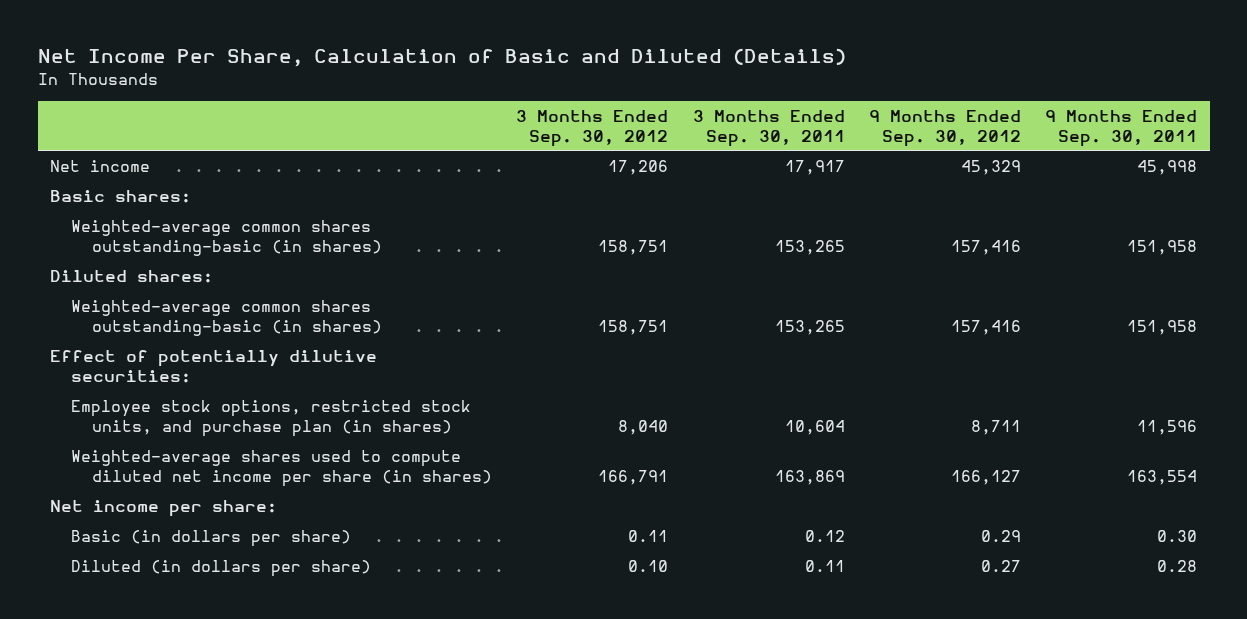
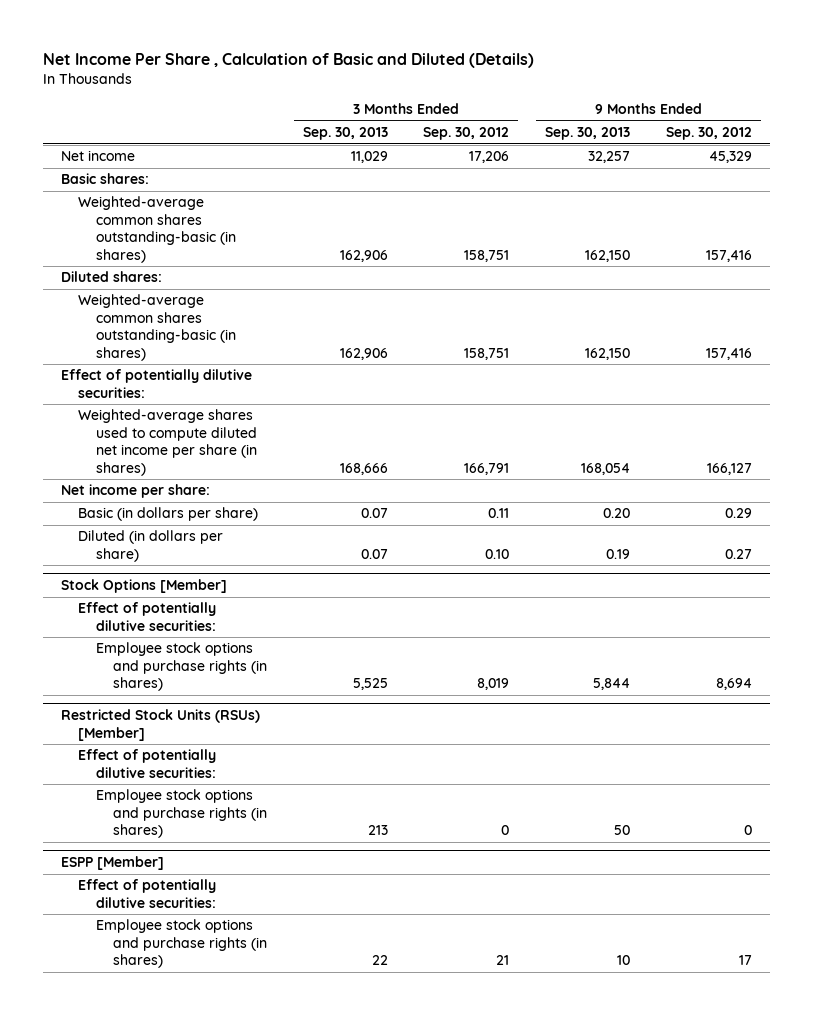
- Net Income Per Share, Calculation of Basic and Diluted (Details)
+ Net Income Per Share , Calculation of Basic and Diluted (Details)
- | 3 Months Ended Sep. 30, 2012 | 3 Months Ended Sep. 30, 2011 | 9 Months Ended Sep. 30, 2012 | 9 Months Ended Sep. 30, 2011
+ | 3 Months Ended Sep. 30, 2013 | 3 Months Ended Sep. 30, 2012 | 9 Months Ended Sep. 30, 2013 | 9 Months Ended Sep. 30, 2012
- Employee stock options, restricted stock units, and purchase plan (in shares) | 8,040 | 10,604 | 8,711 | 11,596
+ Stock Options [Member]
+ Effect of potentially dilutive securities:
+ Employee stock options and purchase rights (in shares) | 5,525 | 8,019 | 5,844 | 8,694
+ Restricted Stock Units (RSUs) [Member]
+ Effect of potentially dilutive securities:
+ Employee stock options and purchase rights (in shares) | 213 | 0 | 50 | 0
+ ESPP [Member]
+ Effect of potentially dilutive securities:
+ Employee stock options and purchase rights (in shares) | 22 | 21 | 10 | 17

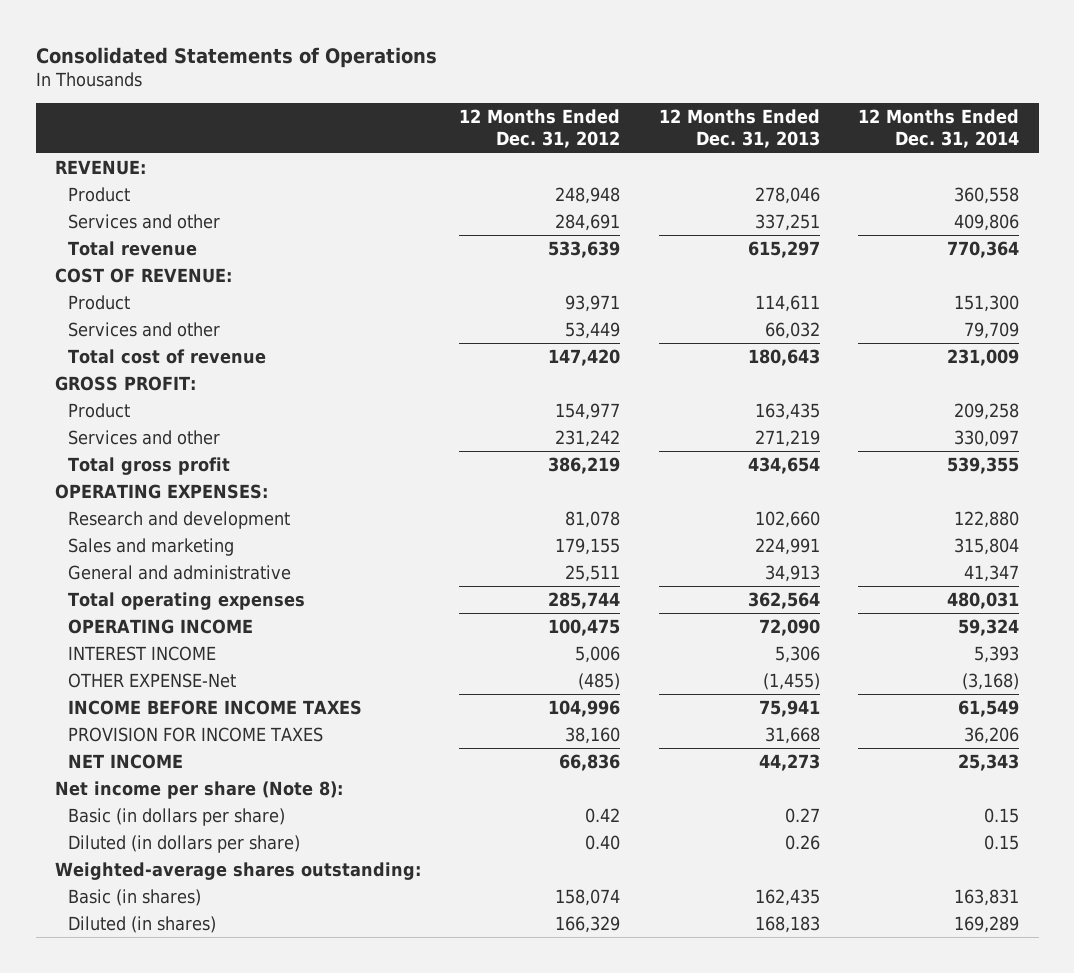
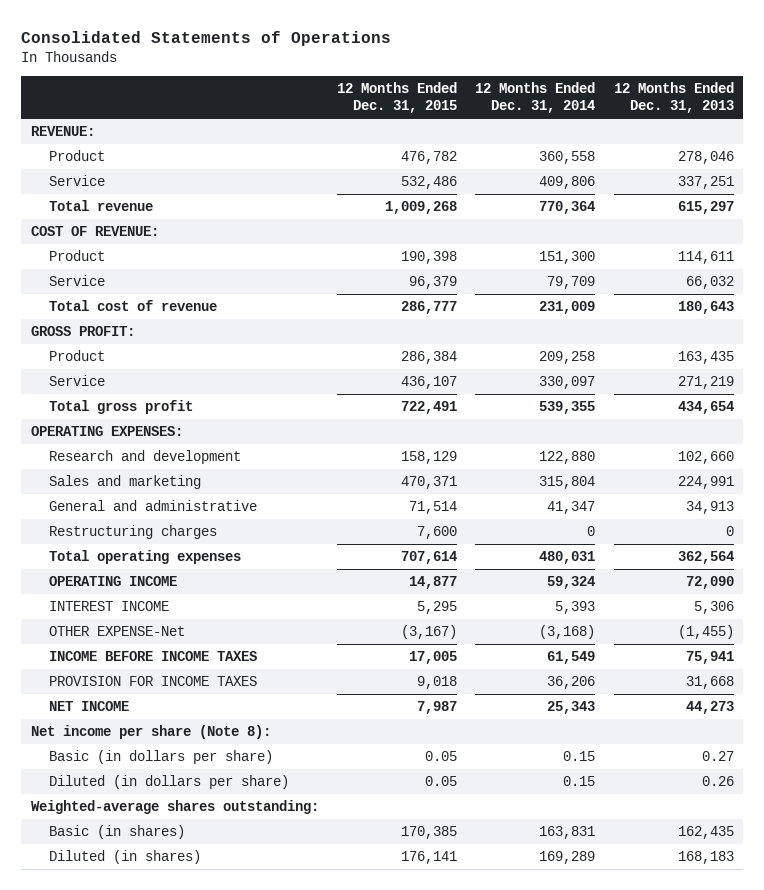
- | 12 Months Ended Dec. 31, 2012 | 12 Months Ended Dec. 31, 2013 | 12 Months Ended Dec. 31, 2014
+ | 12 Months Ended Dec. 31, 2015 | 12 Months Ended Dec. 31, 2014 | 12 Months Ended Dec. 31, 2013
- Services and other | 284,691 | 337,251 | 409,806
+ Service | 532,486 | 409,806 | 337,251
- Services and other | 53,449 | 66,032 | 79,709
+ Service | 96,379 | 79,709 | 66,032
- Services and other | 231,242 | 271,219 | 330,097
+ Service | 436,107 | 330,097 | 271,219
+ Restructuring charges | 7,600 | 0 | 0

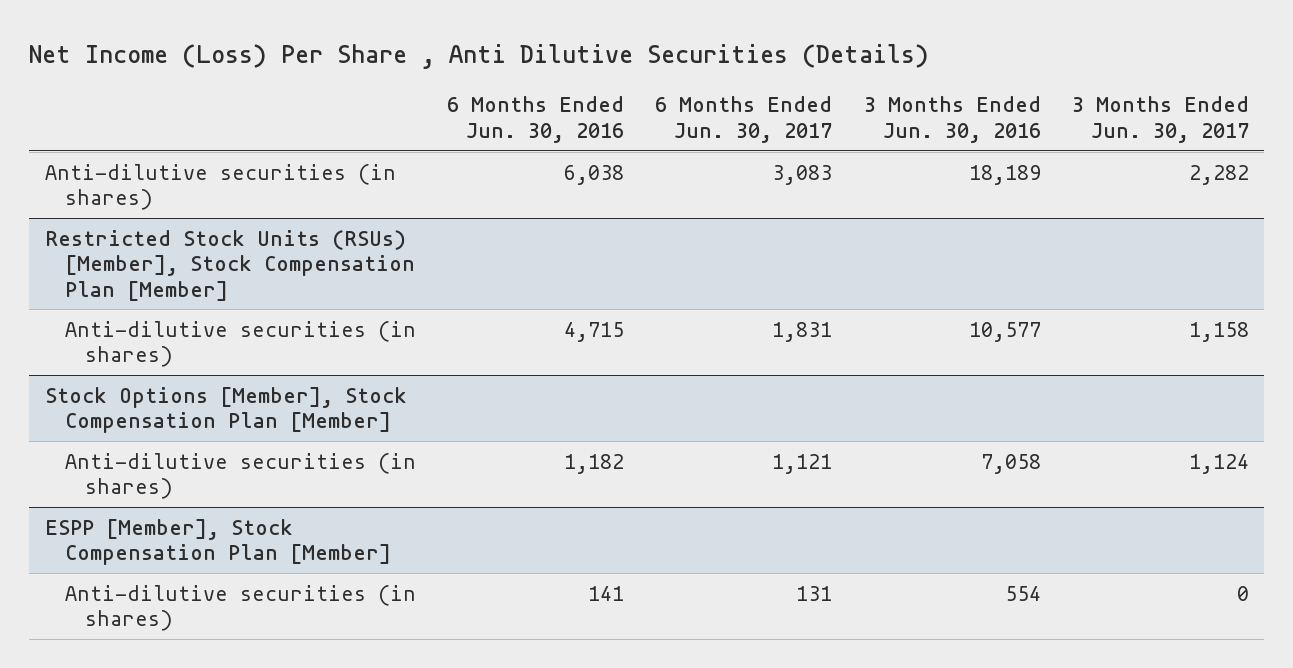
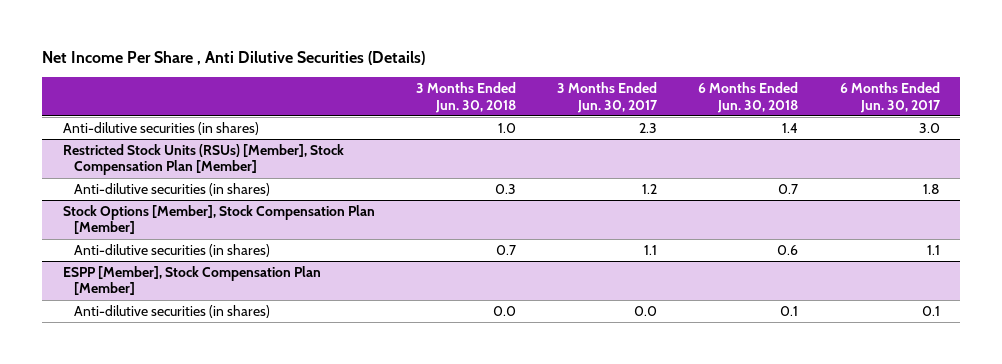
- Net Income (Loss) Per Share , Anti Dilutive Securities (Details)
+ Net Income Per Share , Anti Dilutive Securities (Details)
- | 6 Months Ended Jun. 30, 2016 | 6 Months Ended Jun. 30, 2017 | 3 Months Ended Jun. 30, 2016 | 3 Months Ended Jun. 30, 2017
+ | 3 Months Ended Jun. 30, 2018 | 3 Months Ended Jun. 30, 2017 | 6 Months Ended Jun. 30, 2018 | 6 Months Ended Jun. 30, 2017
- Anti-dilutive securities (in shares) | 6,038 | 3,083 | 18,189 | 2,282
+ Anti-dilutive securities (in shares) | 1.0 | 2.3 | 1.4 | 3.0
@ Restricted Stock Units (RSUs) [Member], Stock Compensation Plan [Member]
- Anti-dilutive securities (in shares) | 4,715 | 1,831 | 10,577 | 1,158
+ Anti-dilutive securities (in shares) | 0.3 | 1.2 | 0.7 | 1.8
@ Stock Options [Member], Stock Compensation Plan [Member]
- Anti-dilutive securities (in shares) | 1,182 | 1,121 | 7,058 | 1,124
+ Anti-dilutive securities (in shares) | 0.7 | 1.1 | 0.6 | 1.1
@ ESPP [Member], Stock Compensation Plan [Member]
- Anti-dilutive securities (in shares) | 141 | 131 | 554 | 0
+ Anti-dilutive securities (in shares) | 0.0 | 0.0 | 0.1 | 0.1

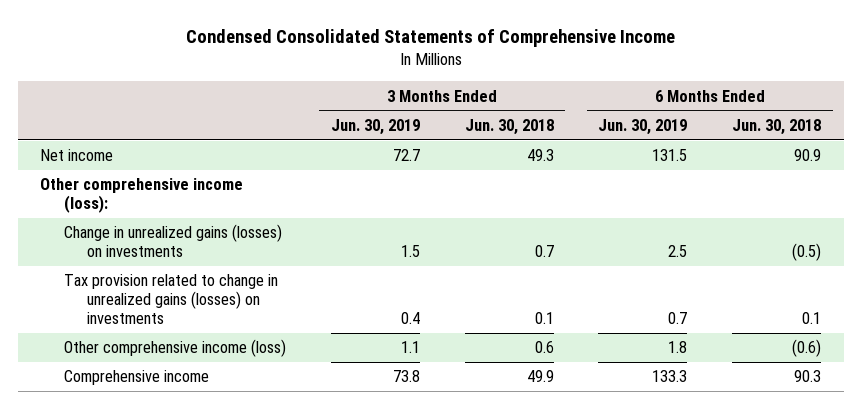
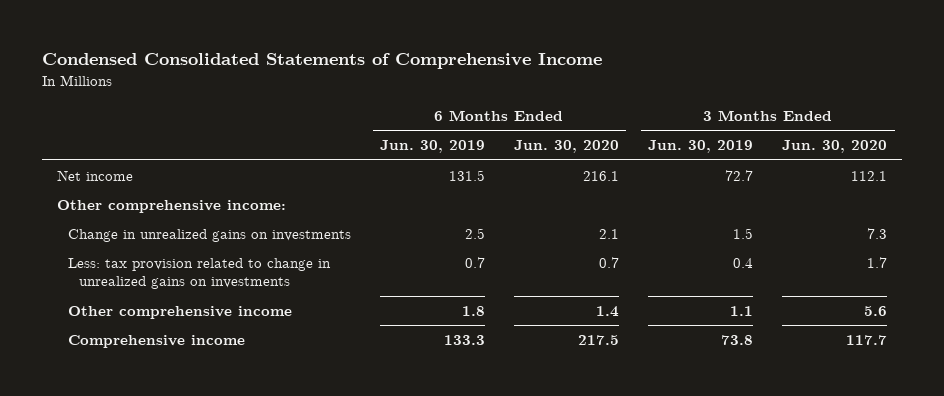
- | 3 Months Ended Jun. 30, 2019 | 3 Months Ended Jun. 30, 2018 | 6 Months Ended Jun. 30, 2019 | 6 Months Ended Jun. 30, 2018
+ | 6 Months Ended Jun. 30, 2019 | 6 Months Ended Jun. 30, 2020 | 3 Months Ended Jun. 30, 2019 | 3 Months Ended Jun. 30, 2020
- Other comprehensive income (loss):
- Change in unrealized gains (losses) on investments | 1.5 | 0.7 | 2.5 | (0.5)
- Tax provision related to change in unrealized gains (losses) on investments | 0.4 | 0.1 | 0.7 | 0.1
- Other comprehensive income (loss) | 1.1 | 0.6 | 1.8 | (0.6)
+ Other comprehensive income:
+ Change in unrealized gains on investments | 2.5 | 2.1 | 1.5 | 7.3
+ Less: tax provision related to change in unrealized gains on investments | 0.7 | 0.7 | 0.4 | 1.7
+ Other comprehensive income | 1.8 | 1.4 | 1.1 | 5.6

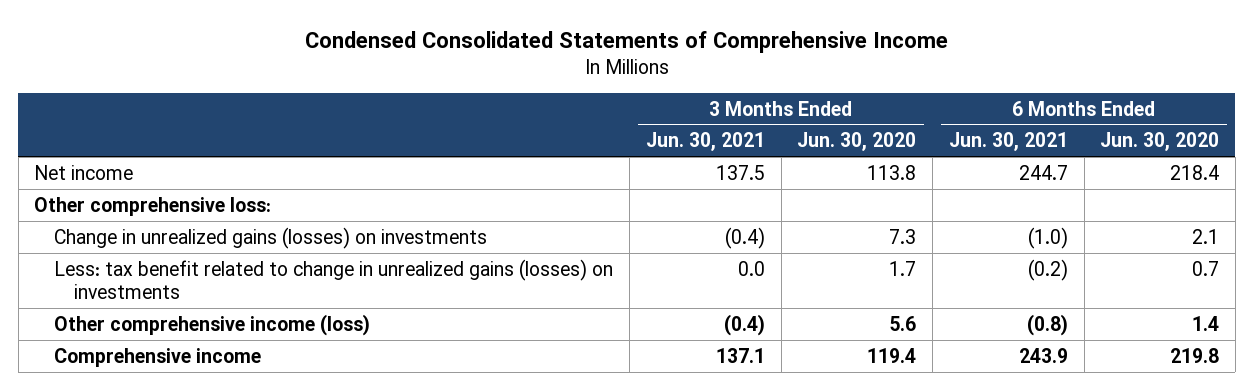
- | 6 Months Ended Jun. 30, 2019 | 6 Months Ended Jun. 30, 2020 | 3 Months Ended Jun. 30, 2019 | 3 Months Ended Jun. 30, 2020
+ | 3 Months Ended Jun. 30, 2021 | 3 Months Ended Jun. 30, 2020 | 6 Months Ended Jun. 30, 2021 | 6 Months Ended Jun. 30, 2020
- Net income | 131.5 | 216.1 | 72.7 | 112.1
- Other comprehensive income:
- Change in unrealized gains on investments | 2.5 | 2.1 | 1.5 | 7.3
- Less: tax provision related to change in unrealized gains on investments | 0.7 | 0.7 | 0.4 | 1.7
- Other comprehensive income | 1.8 | 1.4 | 1.1 | 5.6
- Comprehensive income | 133.3 | 217.5 | 73.8 | 117.7
+ Net income | 137.5 | 113.8 | 244.7 | 218.4
+ Other comprehensive loss:
+ Change in unrealized gains (losses) on investments | (0.4) | 7.3 | (1.0) | 2.1
+ Less: tax benefit related to change in unrealized gains (losses) on investments | 0.0 | 1.7 | (0.2) | 0.7
+ Other comprehensive income (loss) | (0.4) | 5.6 | (0.8) | 1.4
+ Comprehensive income | 137.1 | 119.4 | 243.9 | 219.8

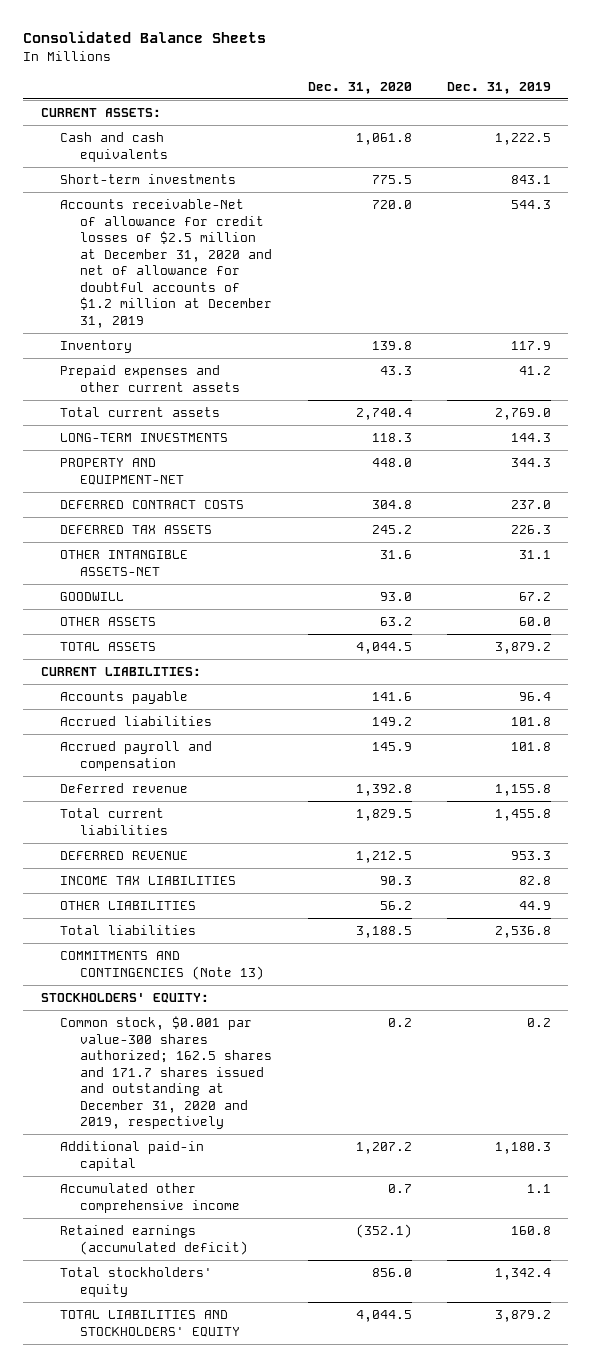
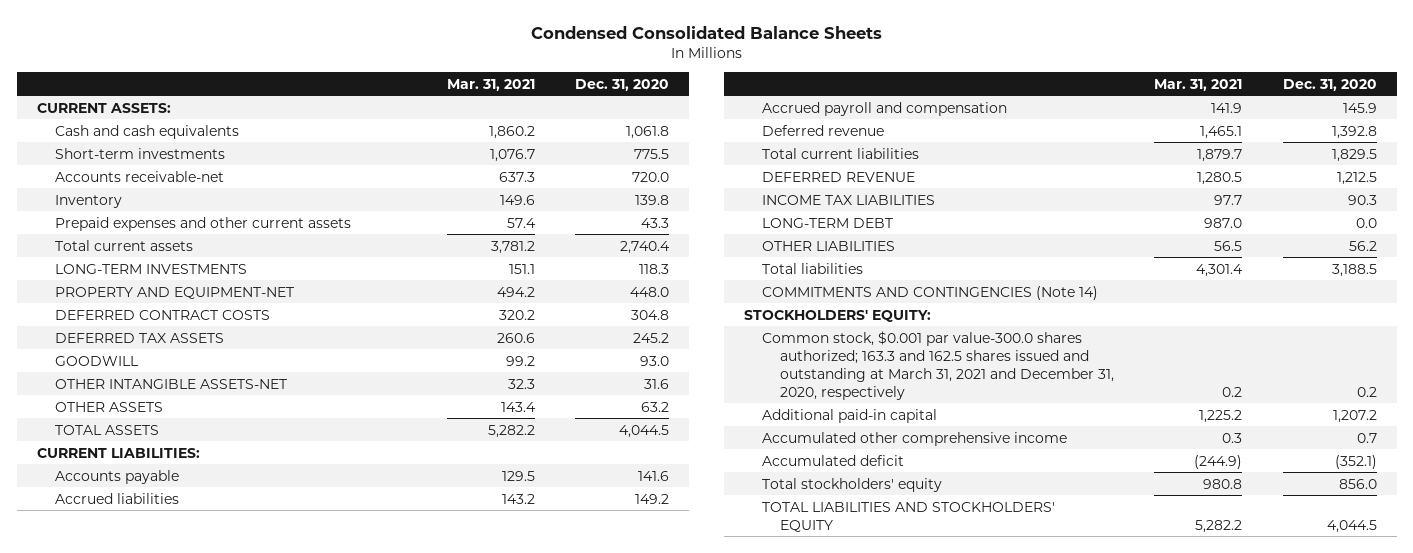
- Consolidated Balance Sheets
+ Condensed Consolidated Balance Sheets
- | Dec. 31, 2020 | Dec. 31, 2019
+ | Mar. 31, 2021 | Dec. 31, 2020
- Accounts receivable-Net of allowance for credit losses of $2.5 million at December 31, 2020 and net of allowance for doubtful accounts of $1.2 million at December 31, 2019 | 720.0 | 544.3
+ Accounts receivable-net | 637.3 | 720.0
moved down: OTHER INTANGIBLE ASSETS-NET | 32.3 | 31.6
+ LONG-TERM DEBT | 987.0 | 0.0
- COMMITMENTS AND CONTINGENCIES (Note 13)
+ COMMITMENTS AND CONTINGENCIES (Note 14)
- Common stock, $0.001 par value-300 shares authorized; 162.5 shares and 171.7 shares issued and outstanding at December 31, 2020 and 2019, respectively | 0.2 | 0.2
+ Common stock, $0.001 par value-300.0 shares authorized; 163.3 and 162.5 shares issued and outstanding at March 31, 2021 and December 31, 2020, respectively | 0.2 | 0.2
- Retained earnings (accumulated deficit) | (352.1) | 160.8
+ Accumulated deficit | (244.9) | (352.1)

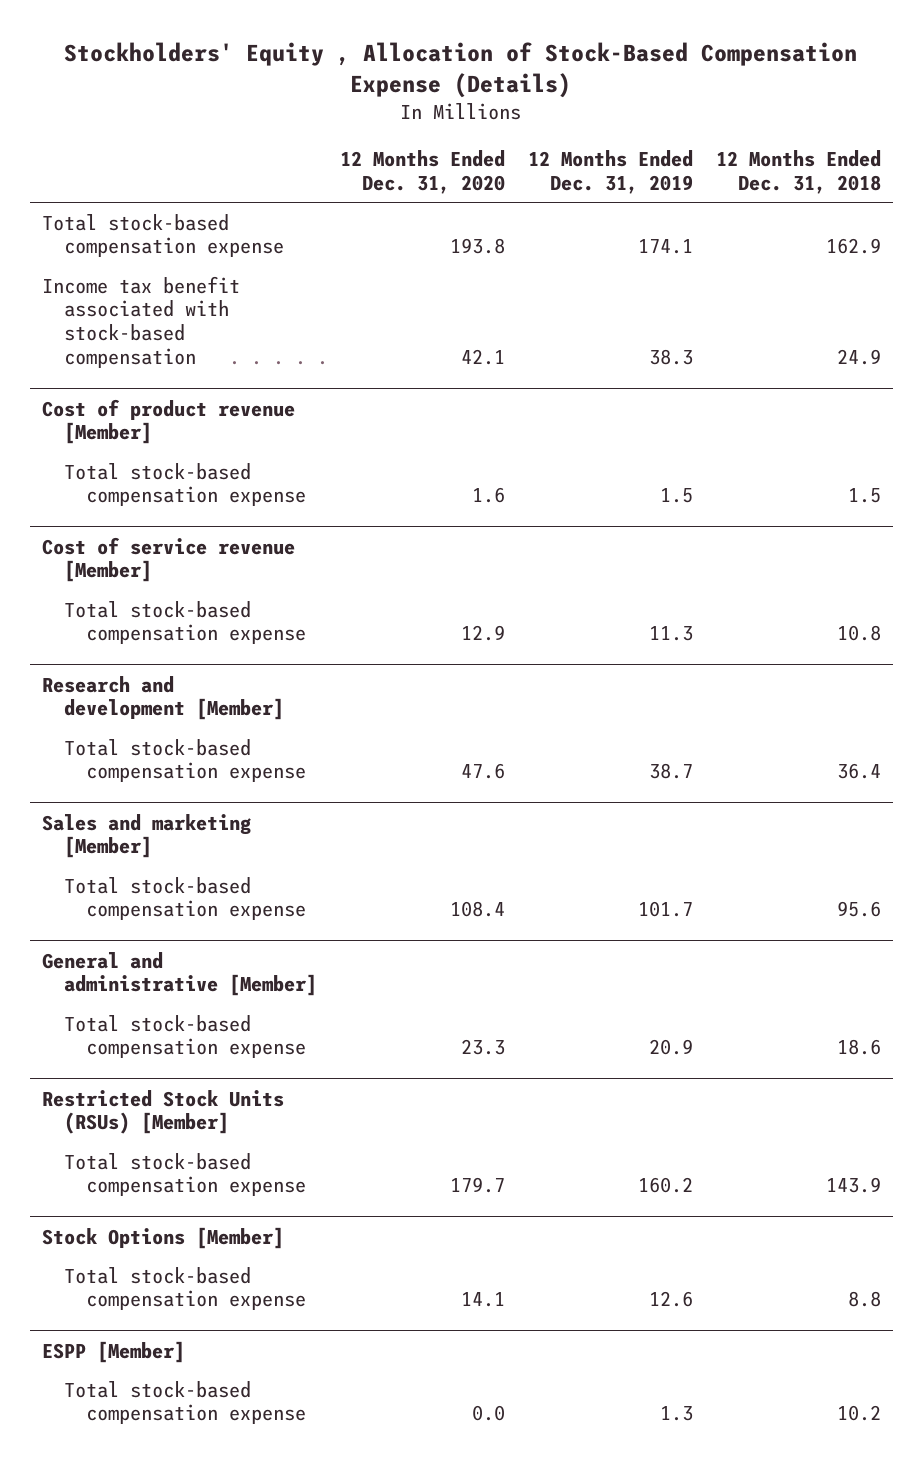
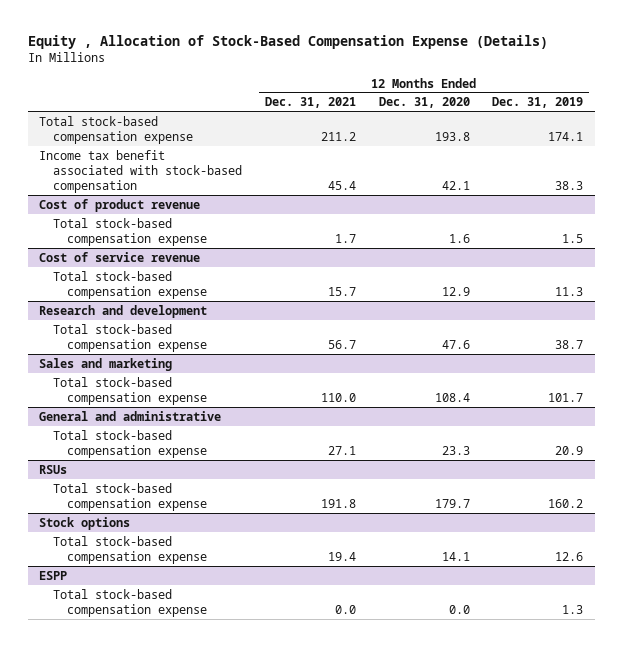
- Stockholders' Equity , Allocation of Stock-Based Compensation Expense (Details)
+ Equity , Allocation of Stock-Based Compensation Expense (Details)
- | 12 Months Ended Dec. 31, 2020 | 12 Months Ended Dec. 31, 2019 | 12 Months Ended Dec. 31, 2018
+ | 12 Months Ended Dec. 31, 2021 | 12 Months Ended Dec. 31, 2020 | 12 Months Ended Dec. 31, 2019
- Cost of product revenue [Member]
+ Cost of product revenue
- Cost of service revenue [Member]
+ Cost of service revenue
- Research and development [Member]
+ Research and development
- Sales and marketing [Member]
+ Sales and marketing
- General and administrative [Member]
+ General and administrative
- Restricted Stock Units (RSUs) [Member]
+ RSUs
- Stock Options [Member]
+ Stock options
- ESPP [Member]
+ ESPP

